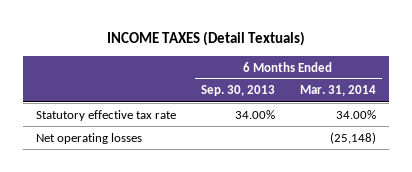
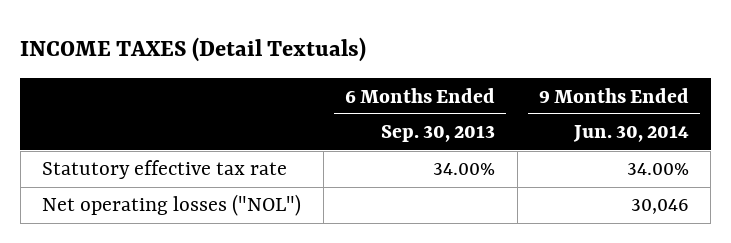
- | 6 Months Ended Sep. 30, 2013 | 6 Months Ended Mar. 31, 2014
+ | 6 Months Ended Sep. 30, 2013 | 9 Months Ended Jun. 30, 2014
- Net operating losses | | (25,148)
+ Net operating losses ("NOL") | | 30,046

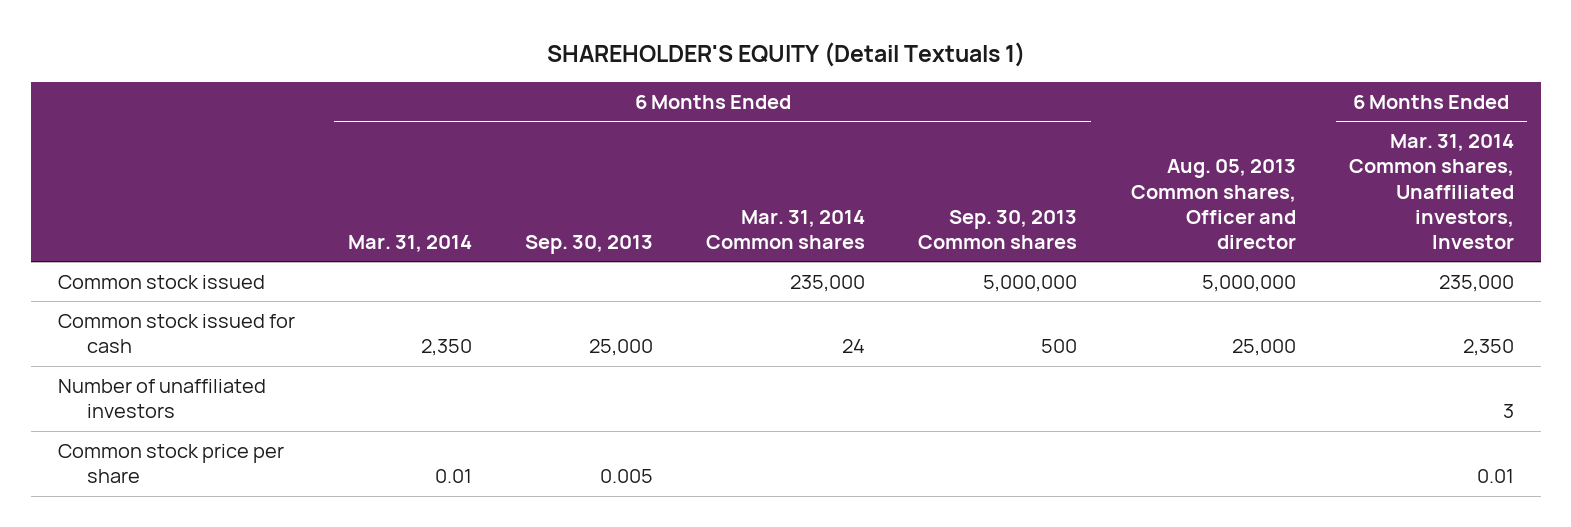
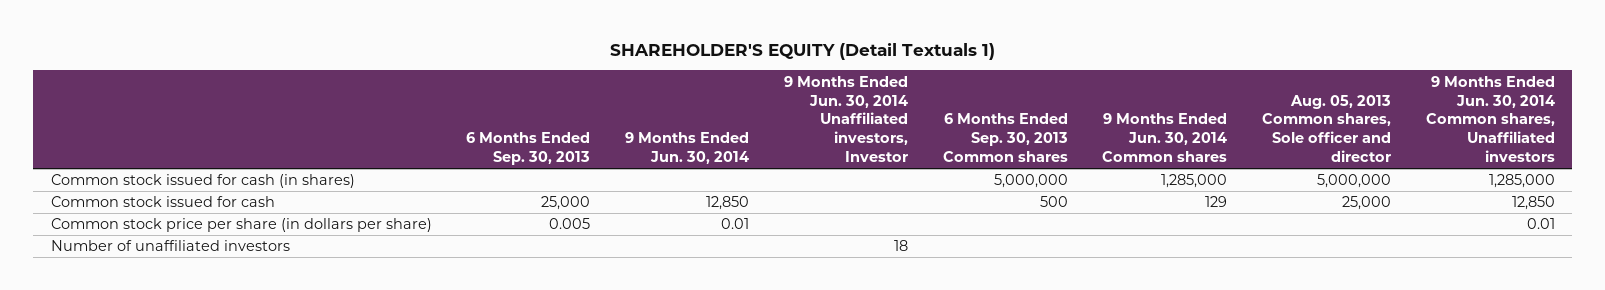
- | 6 Months Ended Mar. 31, 2014 | 6 Months Ended Sep. 30, 2013 | 6 Months Ended Mar. 31, 2014 Common shares | 6 Months Ended Sep. 30, 2013 Common shares | Aug. 05, 2013 Common shares, Officer and director | 6 Months Ended Mar. 31, 2014 Common shares, Unaffiliated investors, Investor
+ | 6 Months Ended Sep. 30, 2013 | 9 Months Ended Jun. 30, 2014 | 9 Months Ended Jun. 30, 2014 Unaffiliated investors, Investor | 6 Months Ended Sep. 30, 2013 Common shares | 9 Months Ended Jun. 30, 2014 Common shares | Aug. 05, 2013 Common shares, Sole officer and director | 9 Months Ended Jun. 30, 2014 Common shares, Unaffiliated investors
- Common stock issued | | | 235,000 | 5,000,000 | 5,000,000 | 235,000
+ Common stock issued for cash (in shares) | | | | 5,000,000 | 1,285,000 | 5,000,000 | 1,285,000
+ Common stock price per share (in dollars per share) | 0.005 | 0.01 | | | | | 0.01
- Common stock price per share | 0.01 | 0.005 | | | | 0.01

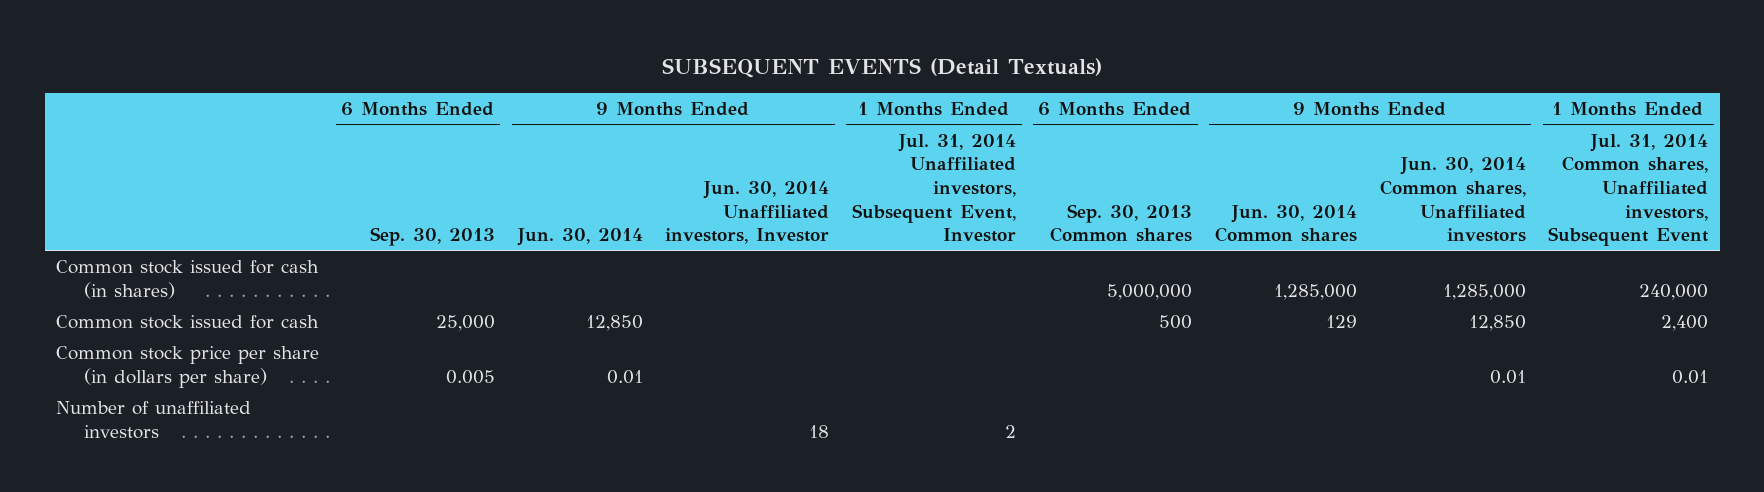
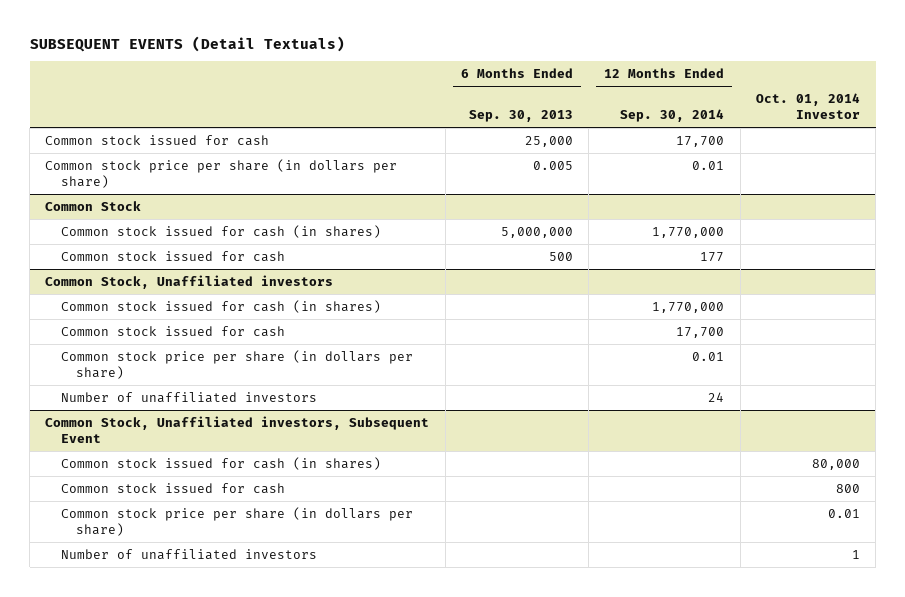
- | 6 Months Ended Sep. 30, 2013 | 9 Months Ended Jun. 30, 2014 | 9 Months Ended Jun. 30, 2014 Unaffiliated investors, Investor | 1 Months Ended Jul. 31, 2014 Unaffiliated investors, Subsequent Event, Investor | 6 Months Ended Sep. 30, 2013 Common shares | 9 Months Ended Jun. 30, 2014 Common shares | 9 Months Ended Jun. 30, 2014 Common shares, Unaffiliated investors | 1 Months Ended Jul. 31, 2014 Common shares, Unaffiliated investors, Subsequent Event
+ | 6 Months Ended Sep. 30, 2013 | 12 Months Ended Sep. 30, 2014 | Oct. 01, 2014 Investor
- Common stock issued for cash (in shares) | | | | | 5,000,000 | 1,285,000 | 1,285,000 | 240,000
- Number of unaffiliated investors | | | 18 | 2 | | | |
+ Common Stock
+ Common stock issued for cash (in shares) | 5,000,000 | 1,770,000 |
+ Common stock issued for cash | 500 | 177 |
+ Common Stock, Unaffiliated investors
+ Common stock issued for cash (in shares) | | 1,770,000 |
+ Common stock issued for cash | | 17,700 |
+ Common stock price per share (in dollars per share) | | 0.01 |
+ Number of unaffiliated investors | | 24 |
+ Common Stock, Unaffiliated investors, Subsequent Event
+ Common stock issued for cash (in shares) | | | 80,000
+ Common stock issued for cash | | | 800
+ Common stock price per share (in dollars per share) | | | 0.01
+ Number of unaffiliated investors | | | 1

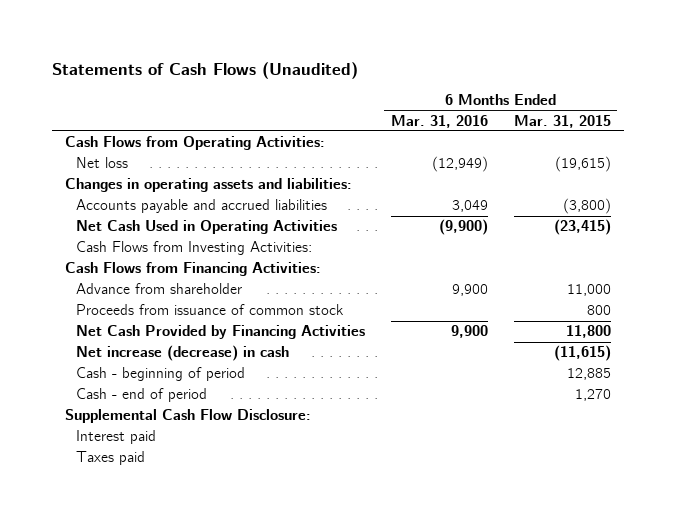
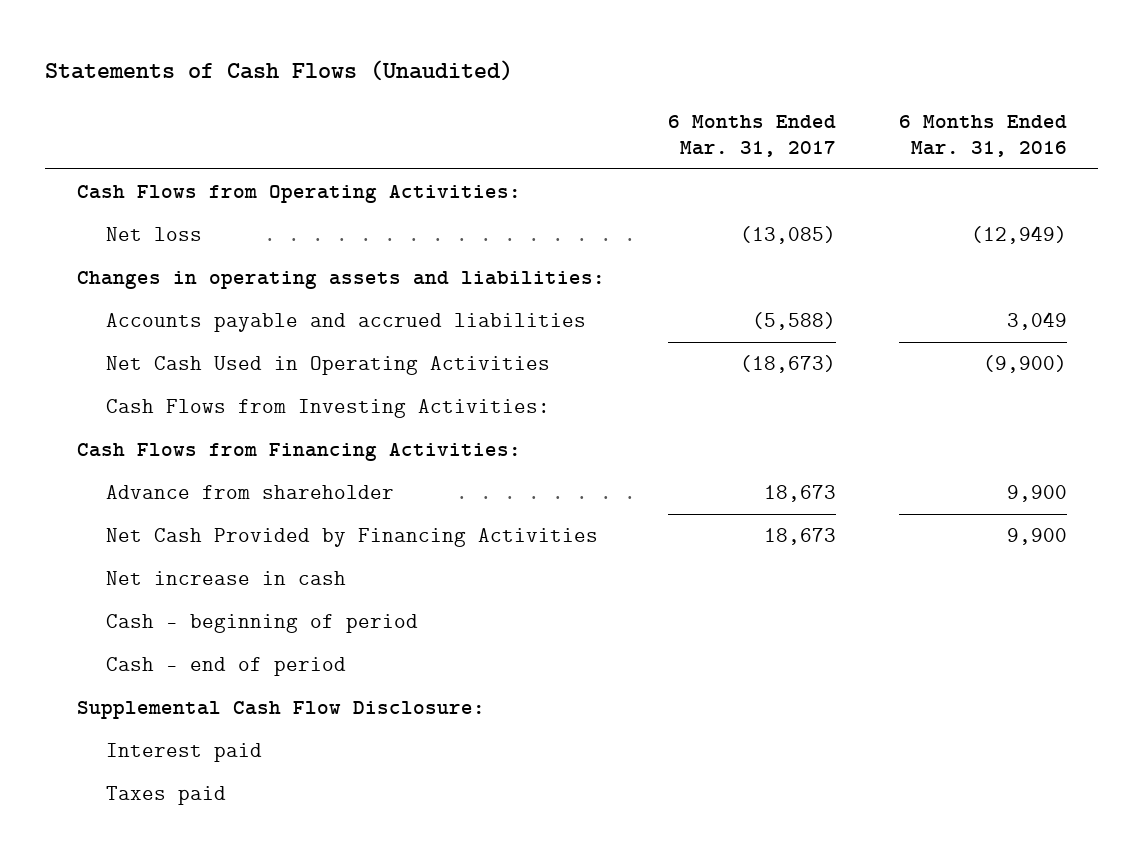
- | 6 Months Ended Mar. 31, 2016 | 6 Months Ended Mar. 31, 2015
+ | 6 Months Ended Mar. 31, 2017 | 6 Months Ended Mar. 31, 2016
- Proceeds from issuance of common stock | | 800
- Net increase (decrease) in cash | | (11,615)
+ Net increase in cash

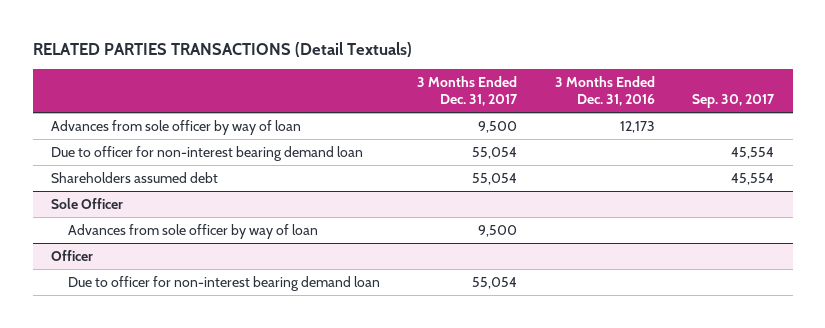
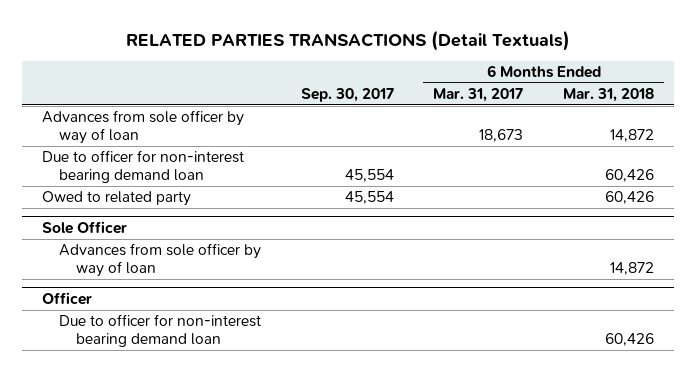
- | 3 Months Ended Dec. 31, 2017 | 3 Months Ended Dec. 31, 2016 | Sep. 30, 2017
+ | Sep. 30, 2017 | 6 Months Ended Mar. 31, 2017 | 6 Months Ended Mar. 31, 2018
- Shareholders assumed debt | 55,054 | | 45,554
+ Owed to related party | 45,554 | | 60,426

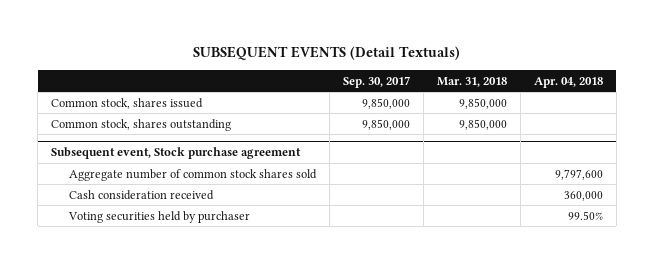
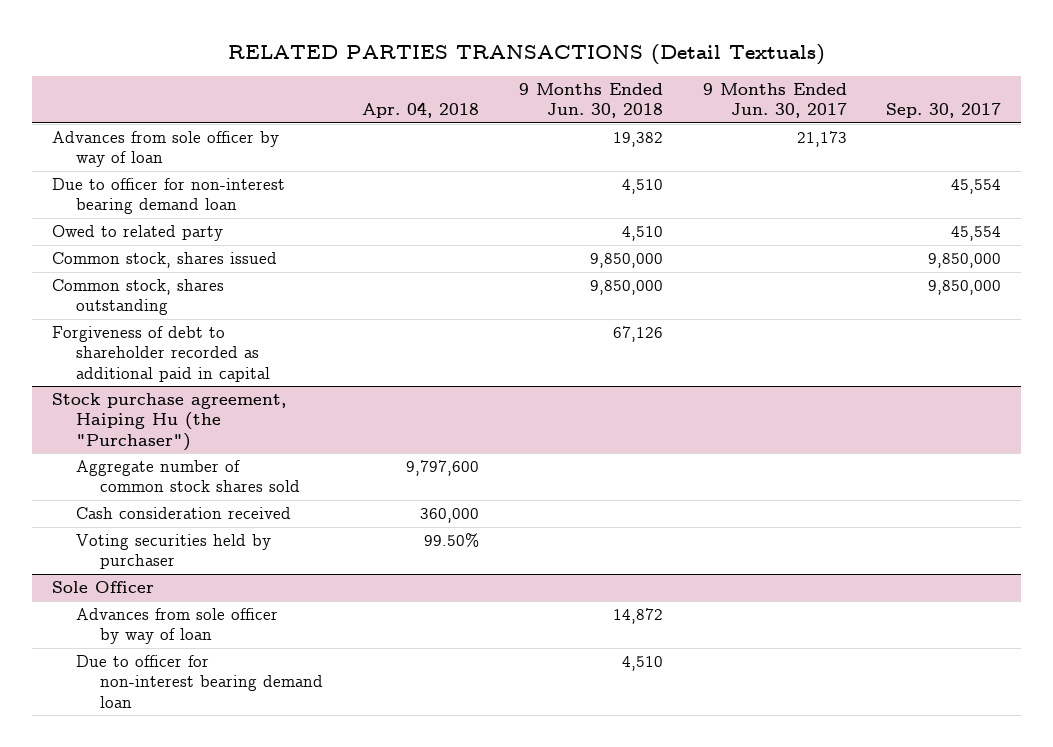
- SUBSEQUENT EVENTS (Detail Textuals)
+ RELATED PARTIES TRANSACTIONS (Detail Textuals)
- | Sep. 30, 2017 | Mar. 31, 2018 | Apr. 04, 2018
+ | Apr. 04, 2018 | 9 Months Ended Jun. 30, 2018 | 9 Months Ended Jun. 30, 2017 | Sep. 30, 2017
+ Advances from sole officer by way of loan | | 19,382 | 21,173 |
+ Due to officer for non-interest bearing demand loan | | 4,510 | | 45,554
+ Owed to related party | | 4,510 | | 45,554
- Subsequent event, Stock purchase agreement
+ Forgiveness of debt to shareholder recorded as additional paid in capital | | 67,126 | |
+ Stock purchase agreement, Haiping Hu (the "Purchaser")
+ Sole Officer
+ Advances from sole officer by way of loan | | 14,872 | |
+ Due to officer for non-interest bearing demand loan | | 4,510 | |

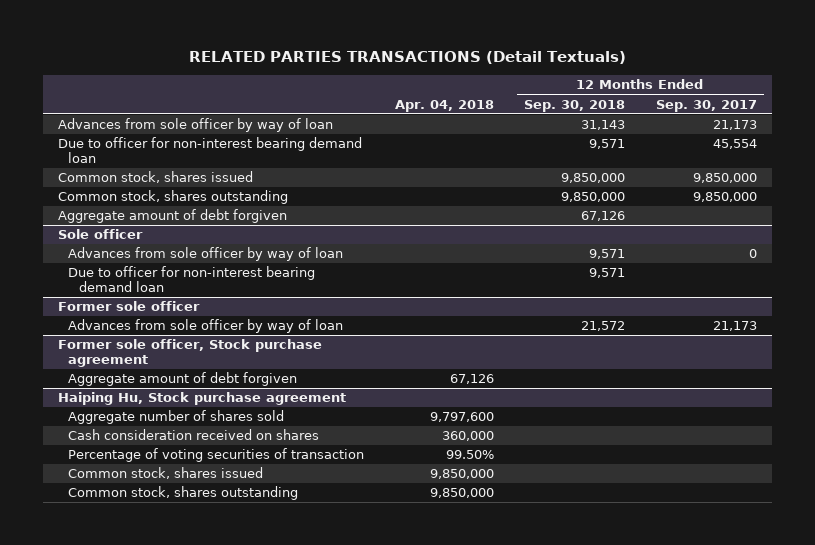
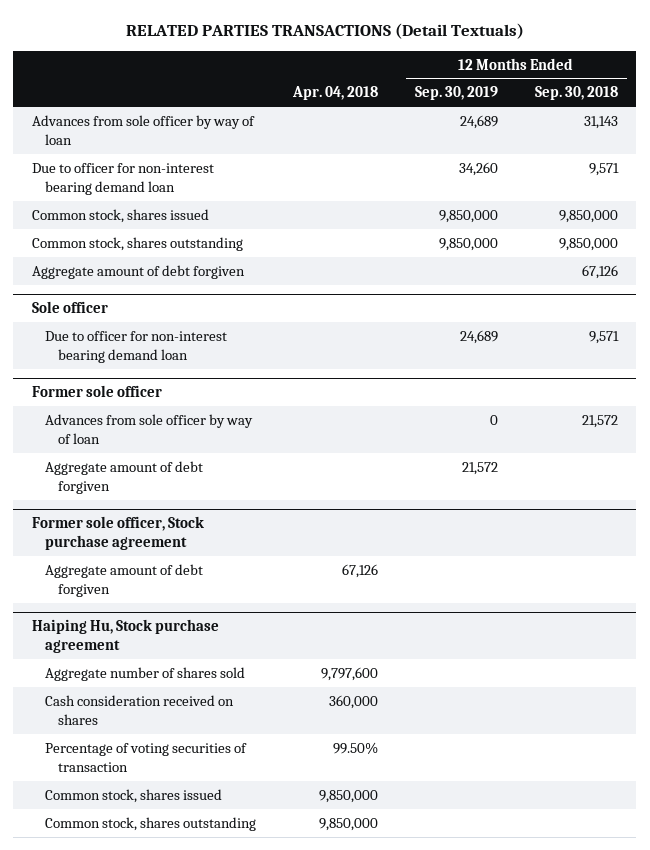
- | Apr. 04, 2018 | 12 Months Ended Sep. 30, 2018 | 12 Months Ended Sep. 30, 2017
+ | Apr. 04, 2018 | 12 Months Ended Sep. 30, 2019 | 12 Months Ended Sep. 30, 2018
@ Sole officer
- Advances from sole officer by way of loan | | 9,571 | 0
@ Former sole officer
+ Aggregate amount of debt forgiven | | 21,572 |

